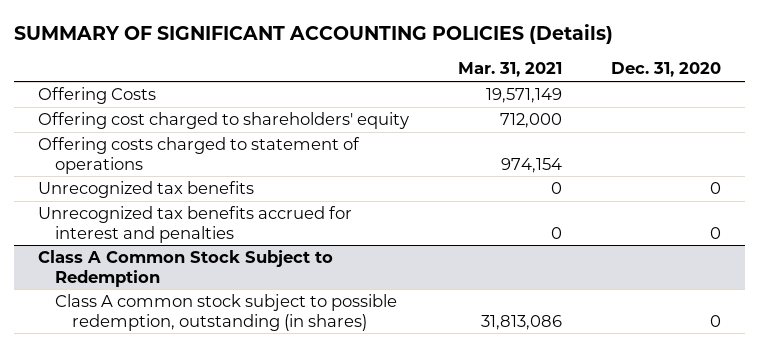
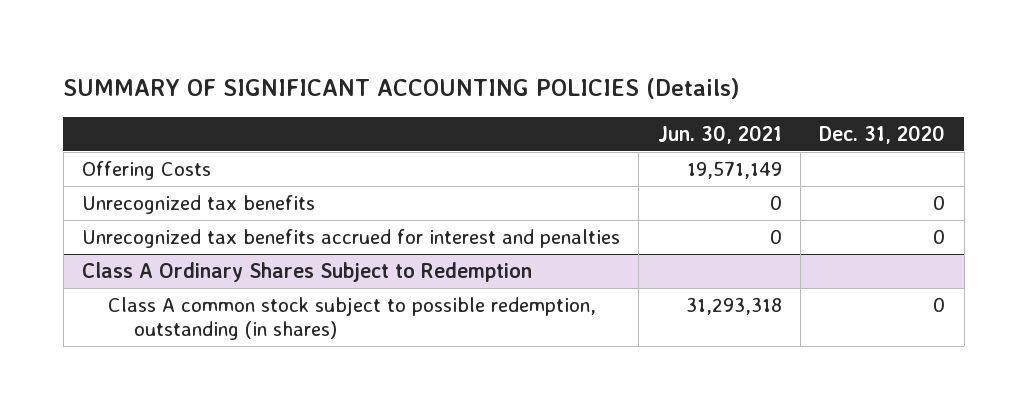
- | Mar. 31, 2021 | Dec. 31, 2020
+ | Jun. 30, 2021 | Dec. 31, 2020
- Offering cost charged to shareholders' equity | 712,000 |
- Offering costs charged to statement of operations | 974,154 |
- Class A Common Stock Subject to Redemption
+ Class A Ordinary Shares Subject to Redemption

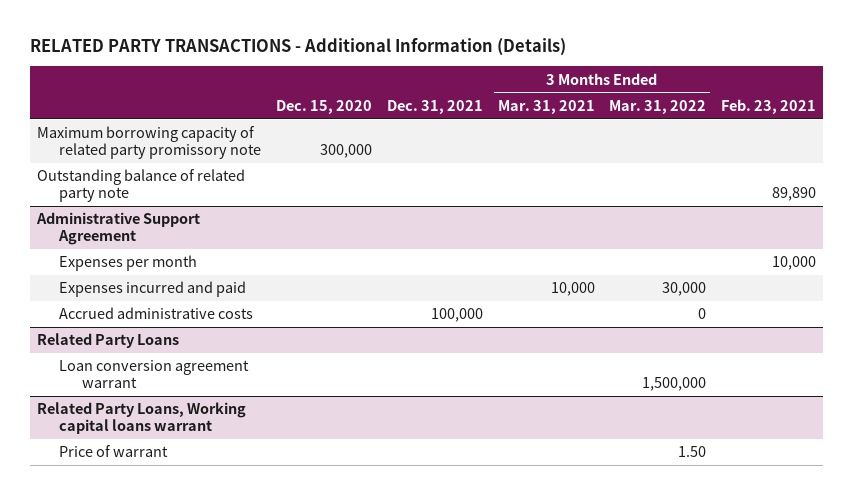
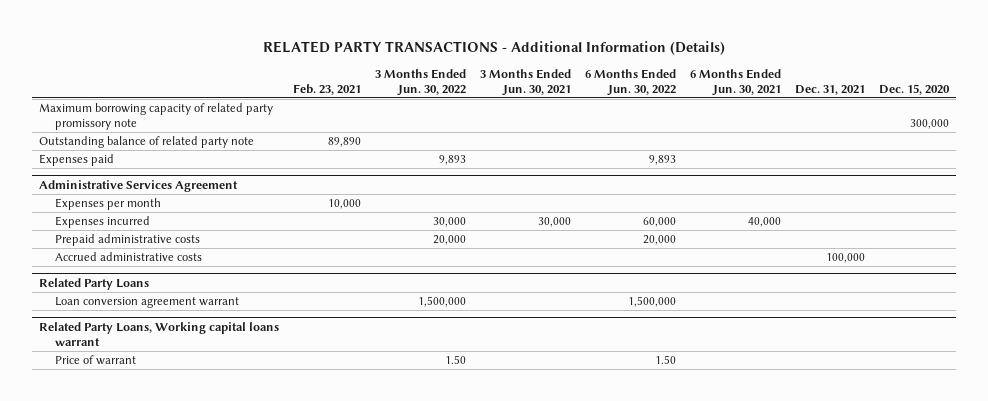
- | Dec. 15, 2020 | Dec. 31, 2021 | 3 Months Ended Mar. 31, 2021 | 3 Months Ended Mar. 31, 2022 | Feb. 23, 2021
+ | Feb. 23, 2021 | 3 Months Ended Jun. 30, 2022 | 3 Months Ended Jun. 30, 2021 | 6 Months Ended Jun. 30, 2022 | 6 Months Ended Jun. 30, 2021 | Dec. 31, 2021 | Dec. 15, 2020
- Administrative Support Agreement
+ Expenses paid | | 9,893 | | 9,893 | | |
+ Administrative Services Agreement
- Expenses incurred and paid | | | 10,000 | 30,000 |
+ Expenses incurred | | 30,000 | 30,000 | 60,000 | 40,000 | |
+ Prepaid administrative costs | | 20,000 | | 20,000 | | |

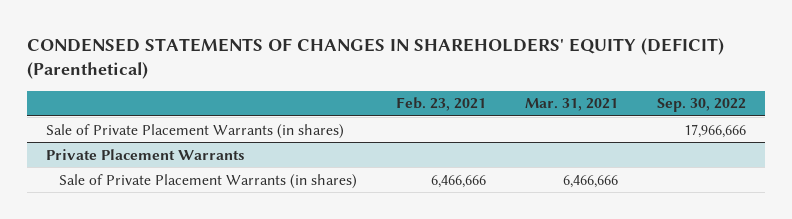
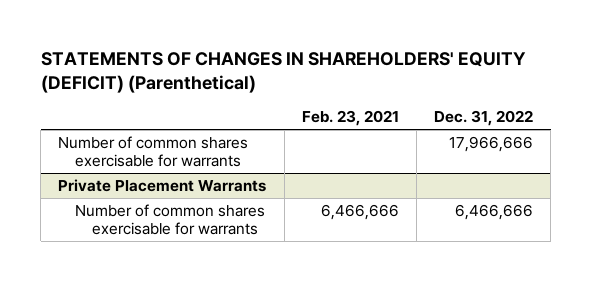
- CONDENSED STATEMENTS OF CHANGES IN SHAREHOLDERS' EQUITY (DEFICIT) (Parenthetical)
+ STATEMENTS OF CHANGES IN SHAREHOLDERS' EQUITY (DEFICIT) (Parenthetical)
- | Feb. 23, 2021 | Mar. 31, 2021 | Sep. 30, 2022
+ | Feb. 23, 2021 | Dec. 31, 2022
- Sale of Private Placement Warrants (in shares) | | | 17,966,666
+ Number of common shares exercisable for warrants | | 17,966,666
@ Private Placement Warrants
- Sale of Private Placement Warrants (in shares) | 6,466,666 | 6,466,666 |
+ Number of common shares exercisable for warrants | 6,466,666 | 6,466,666

